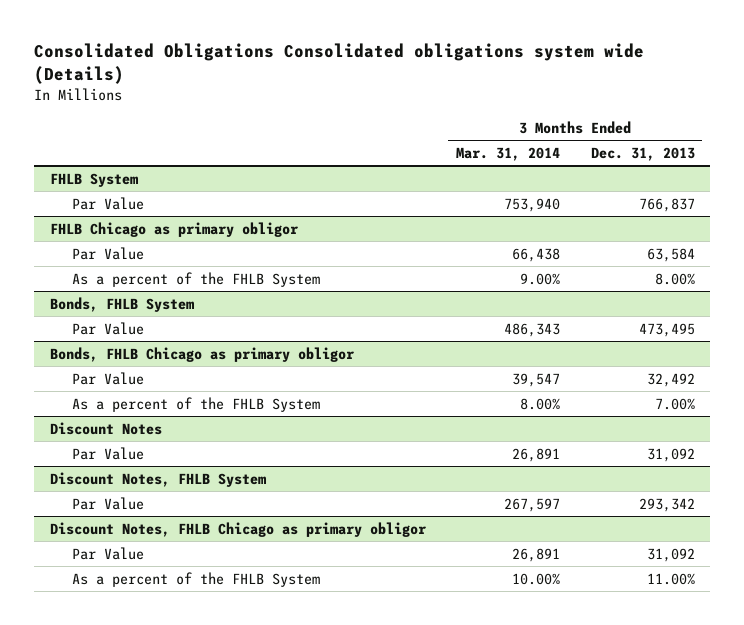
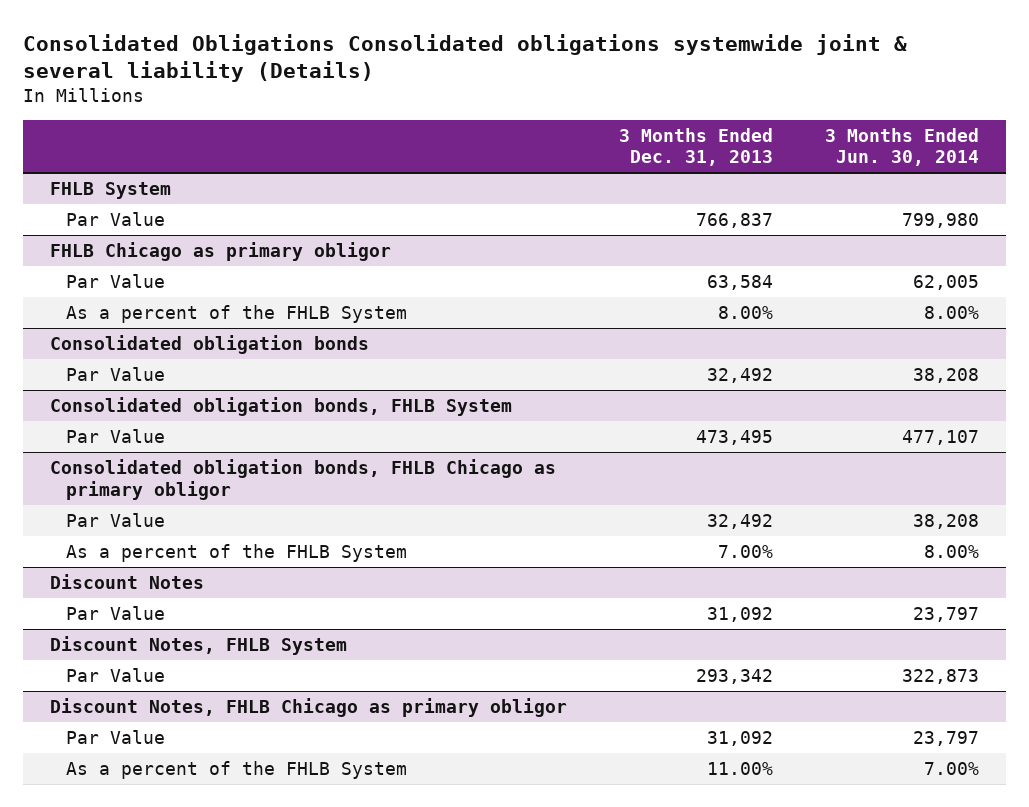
- Consolidated Obligations Consolidated obligations system wide (Details)
+ Consolidated Obligations Consolidated obligations systemwide joint & several liability (Details)
- | 3 Months Ended Mar. 31, 2014 | 3 Months Ended Dec. 31, 2013
+ | 3 Months Ended Dec. 31, 2013 | 3 Months Ended Jun. 30, 2014
- Bonds, FHLB System
+ Consolidated obligation bonds
+ Par Value | 32,492 | 38,208
+ Consolidated obligation bonds, FHLB System
- Bonds, FHLB Chicago as primary obligor
+ Consolidated obligation bonds, FHLB Chicago as primary obligor

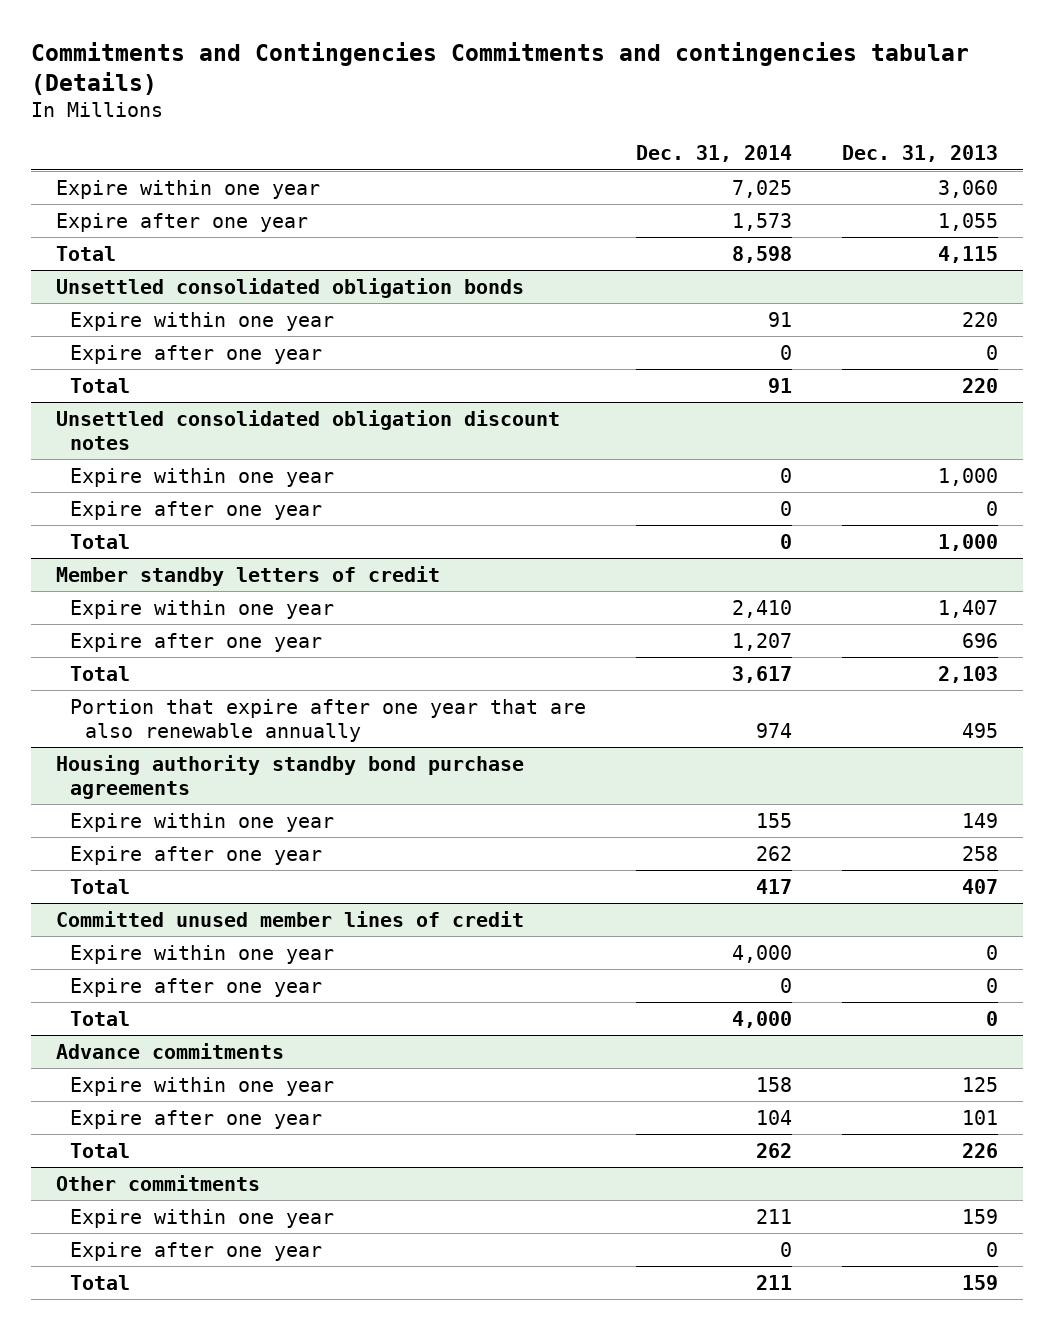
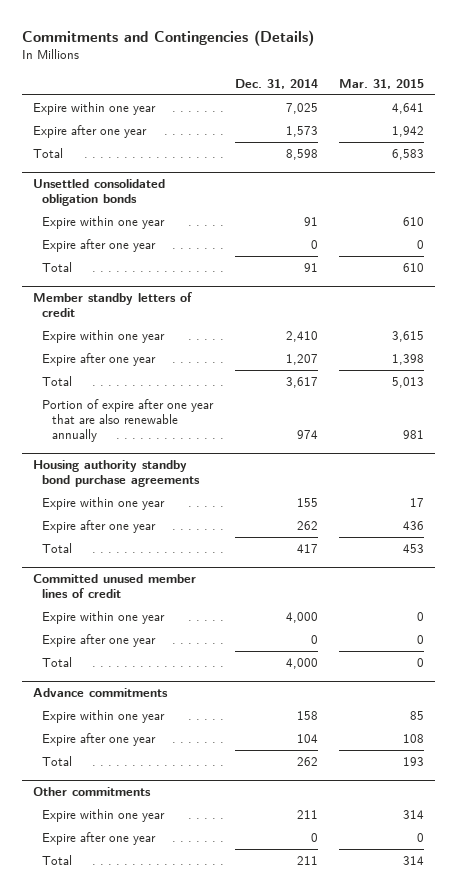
- Commitments and Contingencies Commitments and contingencies tabular (Details)
+ Commitments and Contingencies (Details)
- | Dec. 31, 2014 | Dec. 31, 2013
+ | Dec. 31, 2014 | Mar. 31, 2015
- Unsettled consolidated obligation discount notes
- Expire within one year | 0 | 1,000
- Expire after one year | 0 | 0
- Total | 0 | 1,000
@ Member standby letters of credit
- Portion that expire after one year that are also renewable annually | 974 | 495
+ Portion of expire after one year that are also renewable annually | 974 | 981

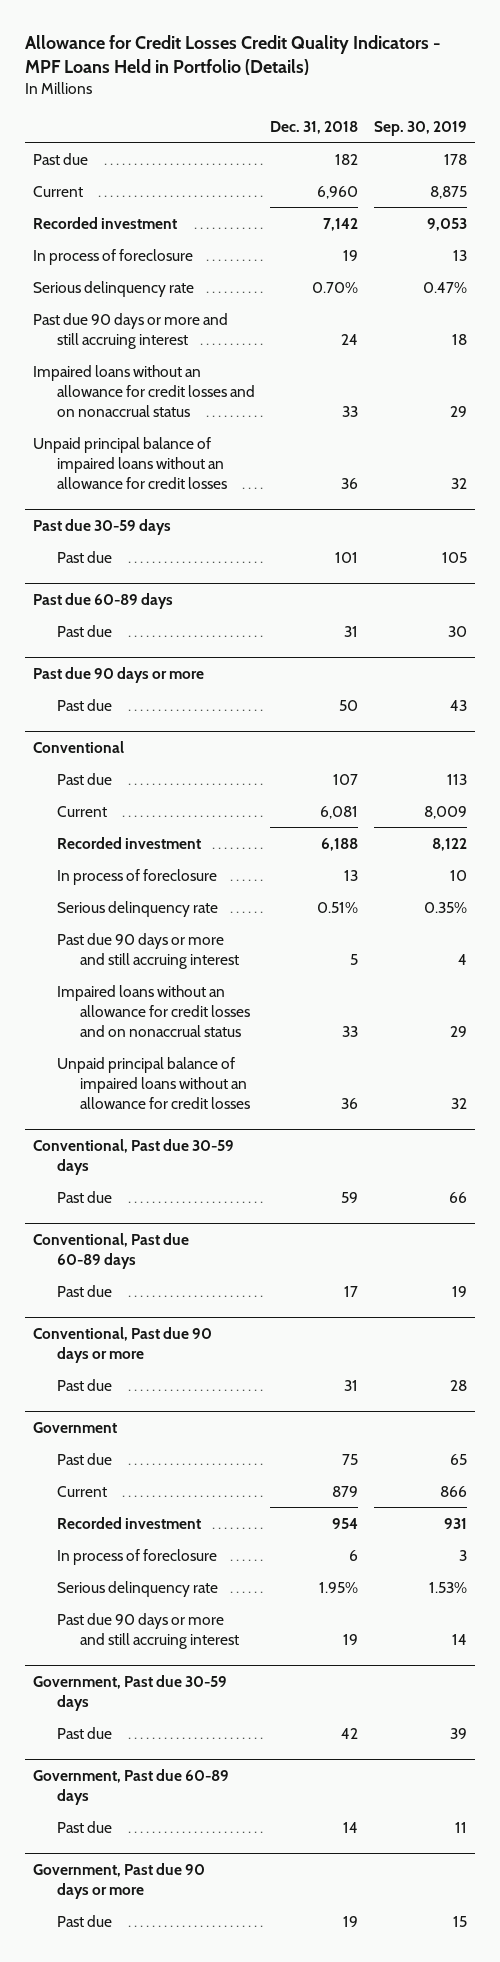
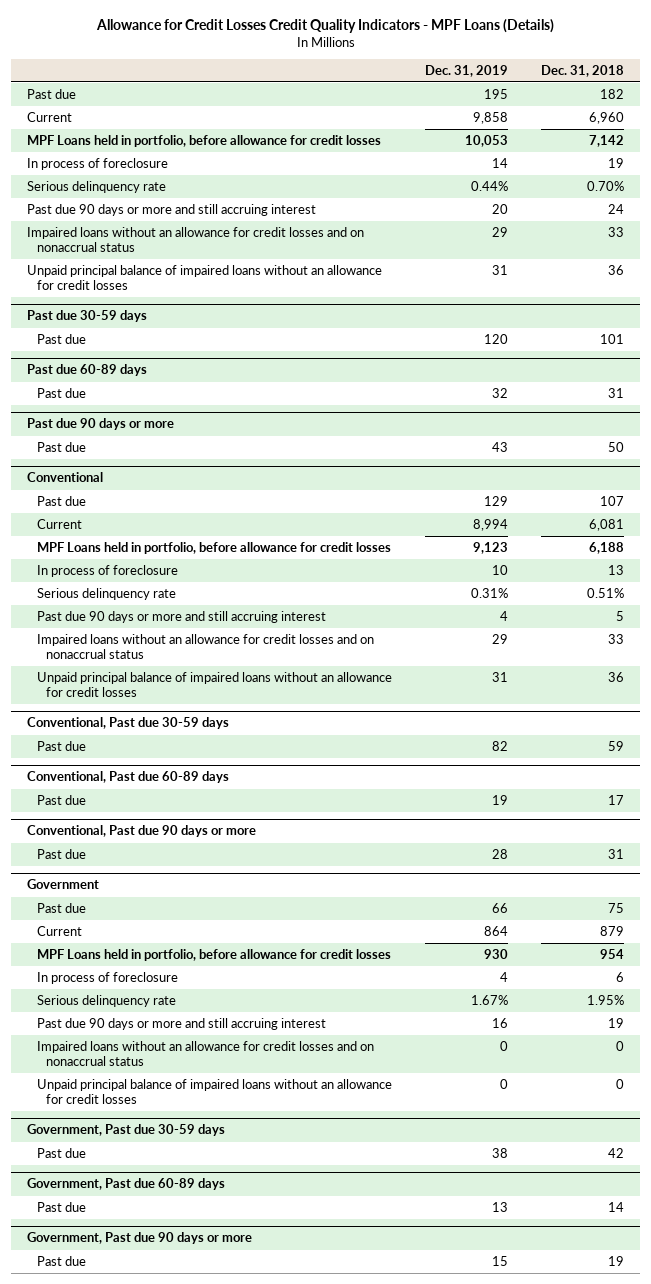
- Allowance for Credit Losses Credit Quality Indicators - MPF Loans Held in Portfolio (Details)
+ Allowance for Credit Losses Credit Quality Indicators - MPF Loans (Details)
- | Dec. 31, 2018 | Sep. 30, 2019
+ | Dec. 31, 2019 | Dec. 31, 2018
- Recorded investment | 7,142 | 9,053
+ MPF Loans held in portfolio, before allowance for credit losses | 10,053 | 7,142
@ Conventional
- Recorded investment | 6,188 | 8,122
+ MPF Loans held in portfolio, before allowance for credit losses | 9,123 | 6,188
@ Government
- Recorded investment | 954 | 931
+ MPF Loans held in portfolio, before allowance for credit losses | 930 | 954
+ Impaired loans without an allowance for credit losses and on nonaccrual status | 0 | 0
+ Unpaid principal balance of impaired loans without an allowance for credit losses | 0 | 0

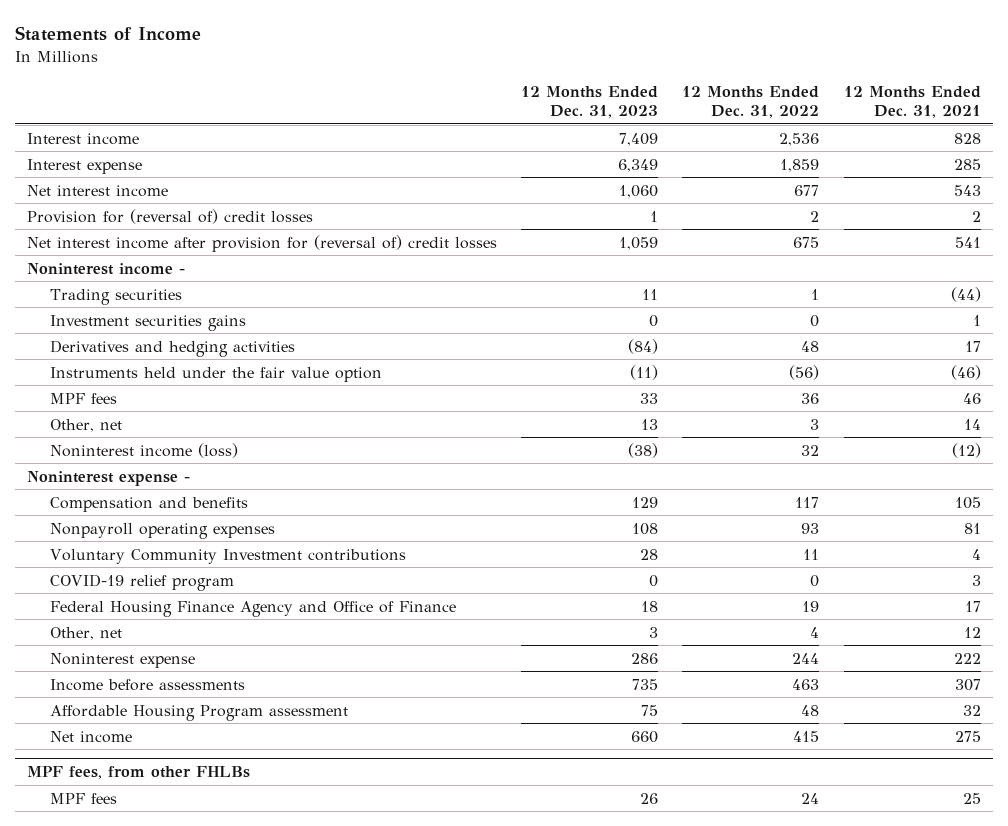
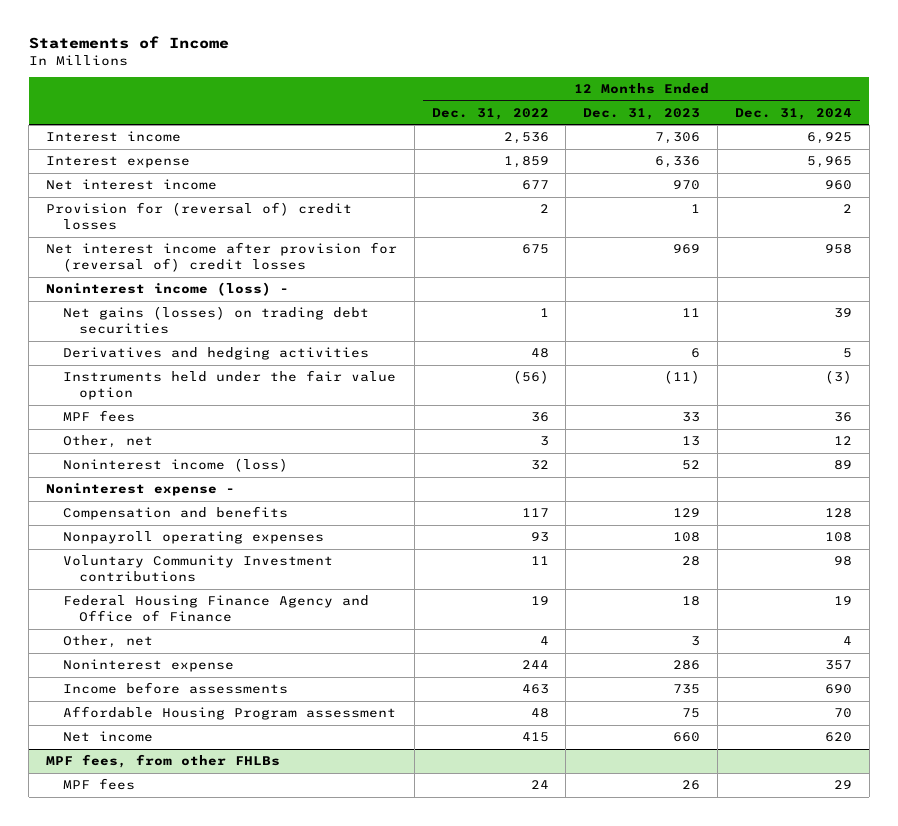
- | 12 Months Ended Dec. 31, 2023 | 12 Months Ended Dec. 31, 2022 | 12 Months Ended Dec. 31, 2021
+ | 12 Months Ended Dec. 31, 2022 | 12 Months Ended Dec. 31, 2023 | 12 Months Ended Dec. 31, 2024
- Interest income | 7,409 | 2,536 | 828
- Interest expense | 6,349 | 1,859 | 285
- Net interest income | 1,060 | 677 | 543
+ Interest income | 2,536 | 7,306 | 6,925
+ Interest expense | 1,859 | 6,336 | 5,965
+ Net interest income | 677 | 970 | 960
- Net interest income after provision for (reversal of) credit losses | 1,059 | 675 | 541
- Noninterest income -
- Trading securities | 11 | 1 | (44)
- Investment securities gains | 0 | 0 | 1
- Derivatives and hedging activities | (84) | 48 | 17
+ Net interest income after provision for (reversal of) credit losses | 675 | 969 | 958
+ Noninterest income (loss) -
+ Net gains (losses) on trading debt securities | 1 | 11 | 39
+ Derivatives and hedging activities | 48 | 6 | 5
- Noninterest income (loss) | (38) | 32 | (12)
+ Noninterest income (loss) | 32 | 52 | 89
- COVID-19 relief program | 0 | 0 | 3

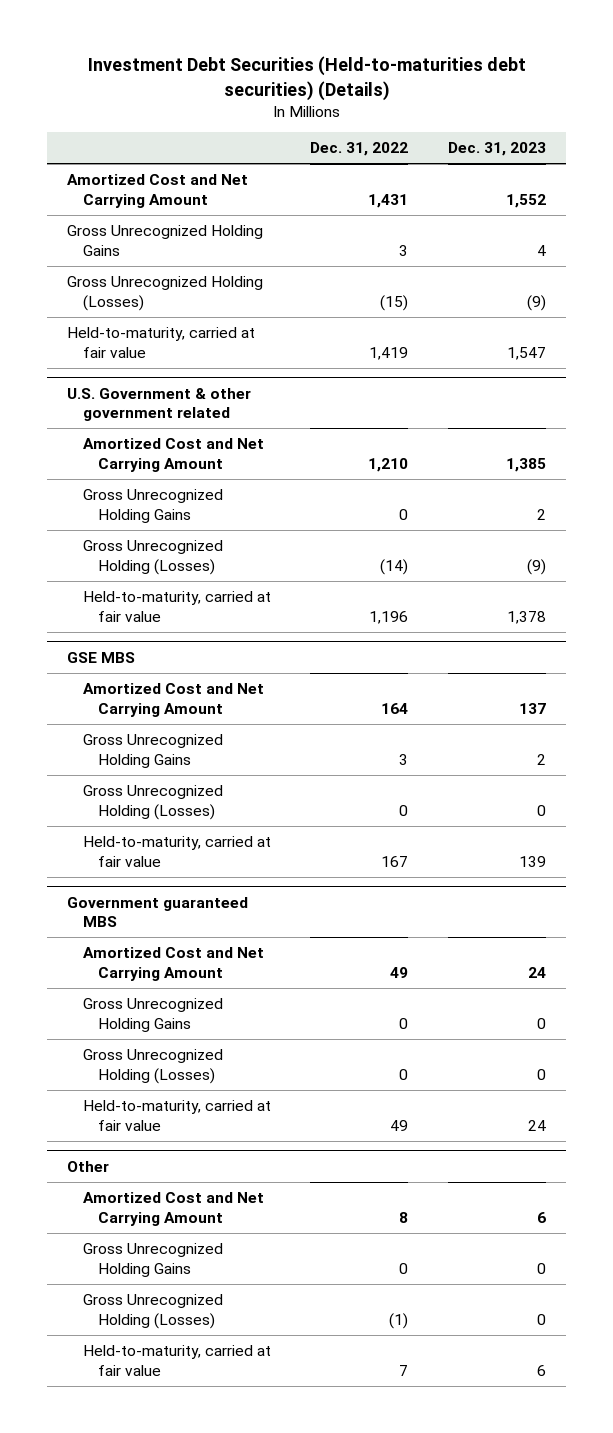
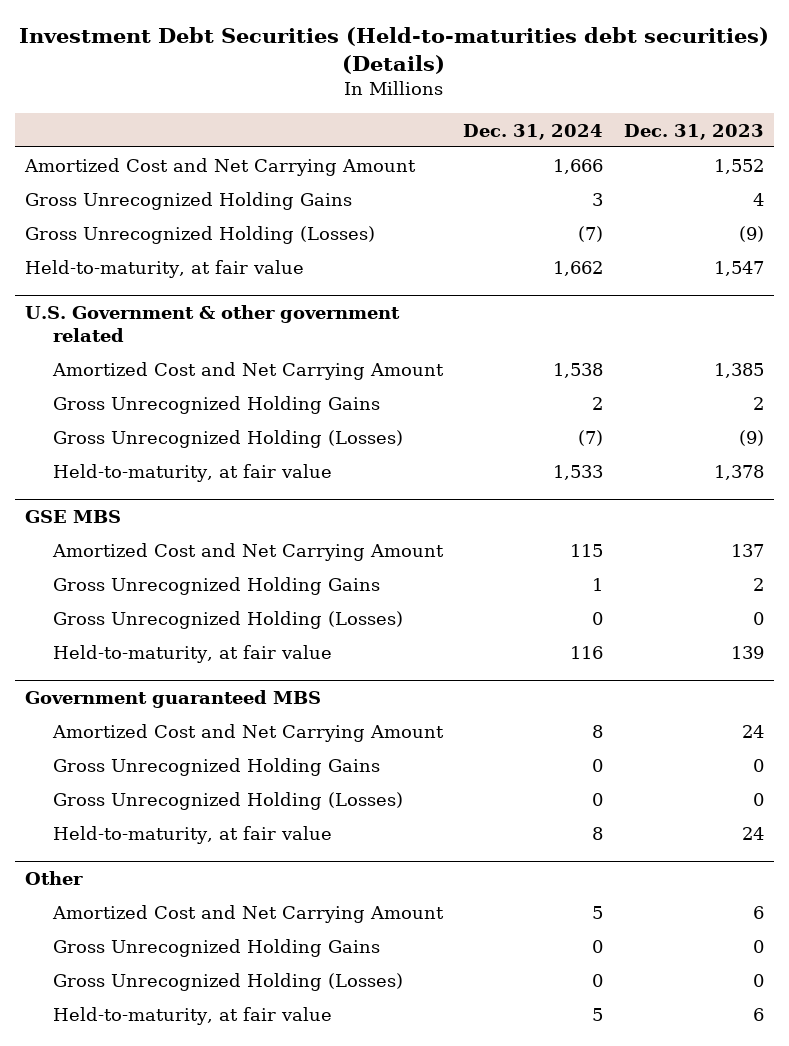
- | Dec. 31, 2022 | Dec. 31, 2023
+ | Dec. 31, 2024 | Dec. 31, 2023
- Held-to-maturity, carried at fair value | 1,419 | 1,547
+ Held-to-maturity, at fair value | 1,662 | 1,547
@ U.S. Government & other government related
- Held-to-maturity, carried at fair value | 1,196 | 1,378
+ Held-to-maturity, at fair value | 1,533 | 1,378
@ GSE MBS
- Held-to-maturity, carried at fair value | 167 | 139
+ Held-to-maturity, at fair value | 116 | 139
@ Government guaranteed MBS
- Held-to-maturity, carried at fair value | 49 | 24
+ Held-to-maturity, at fair value | 8 | 24
@ Other
- Held-to-maturity, carried at fair value | 7 | 6
+ Held-to-maturity, at fair value | 5 | 6

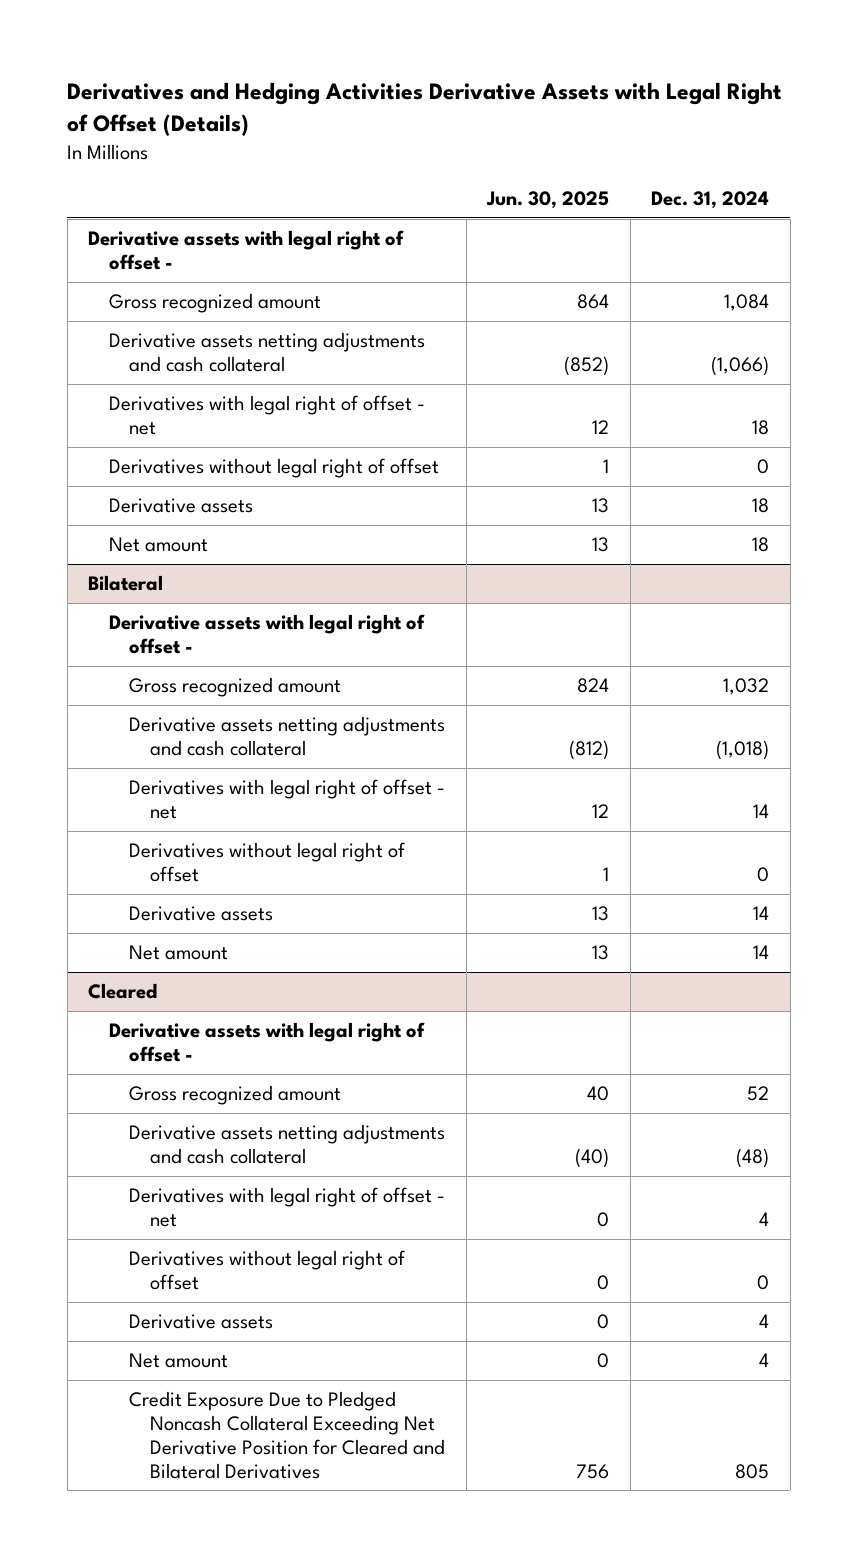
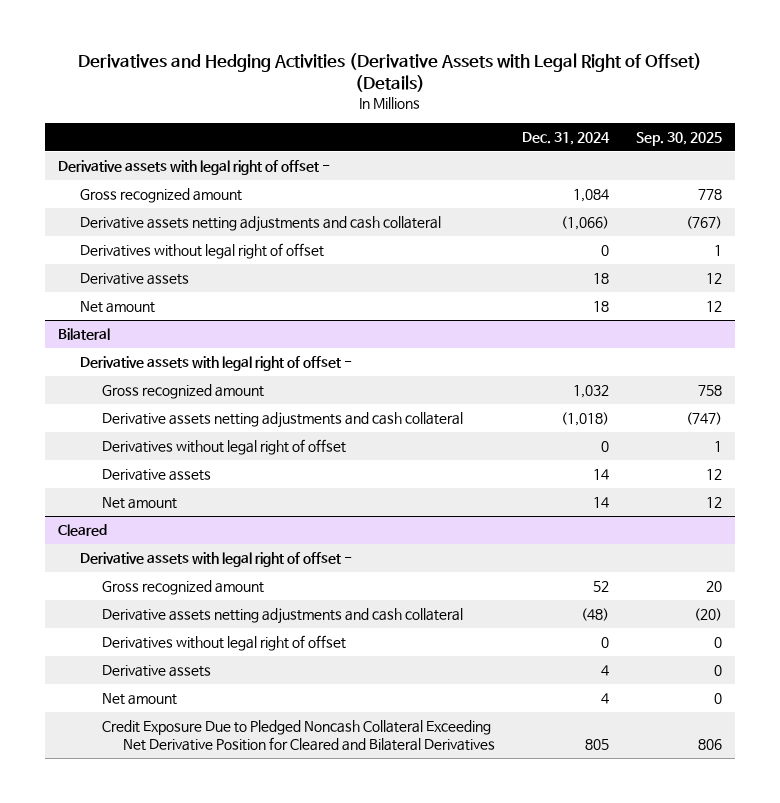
- Derivatives and Hedging Activities Derivative Assets with Legal Right of Offset (Details)
+ Derivatives and Hedging Activities (Derivative Assets with Legal Right of Offset) (Details)
- | Jun. 30, 2025 | Dec. 31, 2024
+ | Dec. 31, 2024 | Sep. 30, 2025
- Derivatives with legal right of offset - net | 12 | 18
@ Bilateral
- Derivatives with legal right of offset - net | 12 | 14
@ Cleared
- Derivatives with legal right of offset - net | 0 | 4

